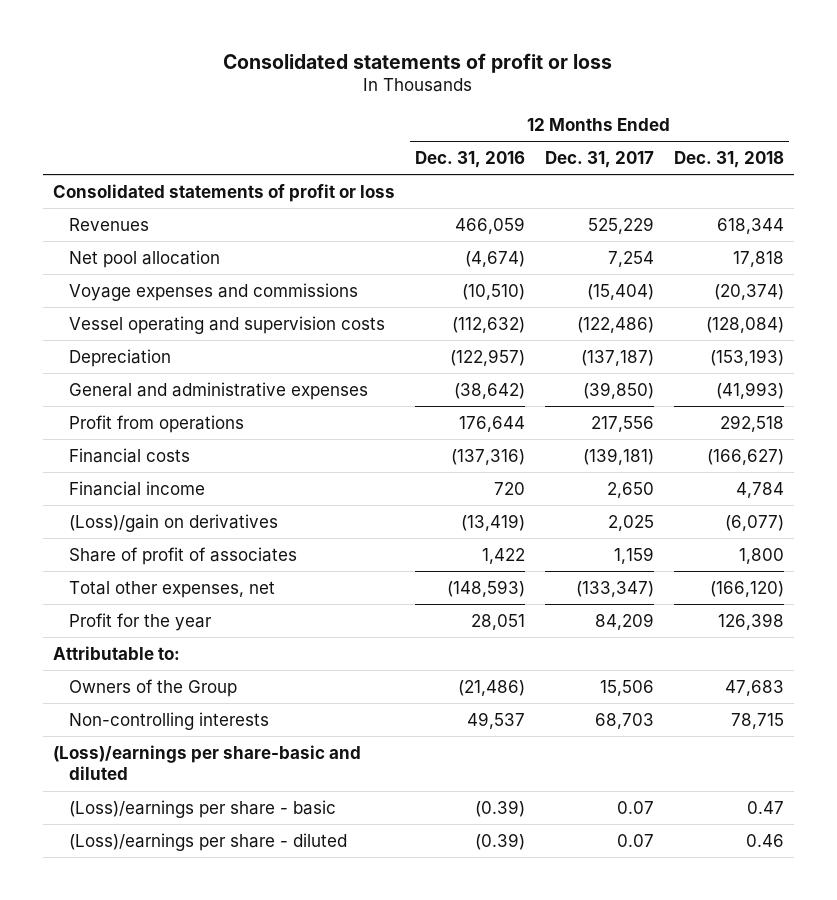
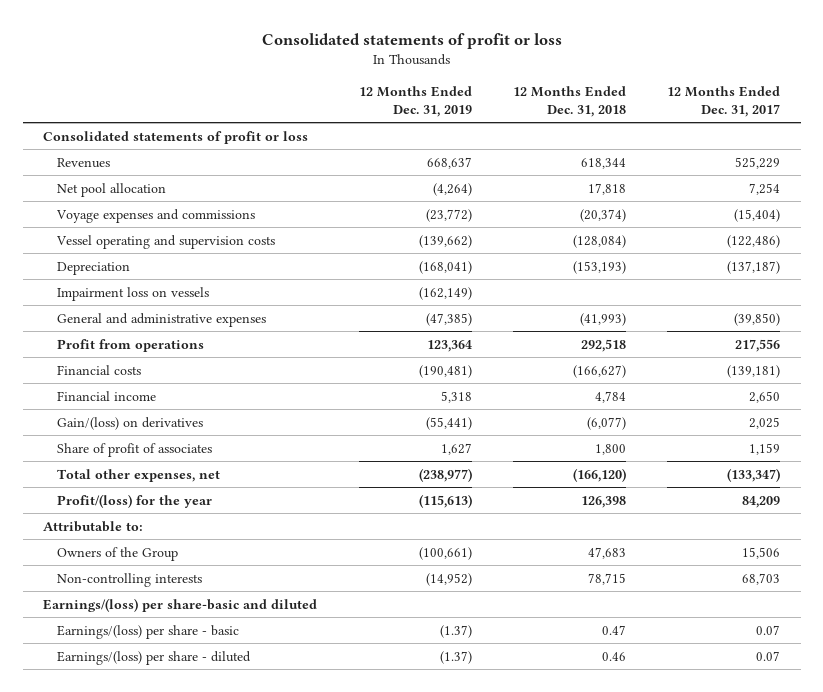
- | 12 Months Ended Dec. 31, 2016 | 12 Months Ended Dec. 31, 2017 | 12 Months Ended Dec. 31, 2018
+ | 12 Months Ended Dec. 31, 2019 | 12 Months Ended Dec. 31, 2018 | 12 Months Ended Dec. 31, 2017
+ Impairment loss on vessels | (162,149) | |
- (Loss)/gain on derivatives | (13,419) | 2,025 | (6,077)
+ Gain/(loss) on derivatives | (55,441) | (6,077) | 2,025
- Profit for the year | 28,051 | 84,209 | 126,398
+ Profit/(loss) for the year | (115,613) | 126,398 | 84,209
- (Loss)/earnings per share-basic and diluted
- (Loss)/earnings per share - basic | (0.39) | 0.07 | 0.47
- (Loss)/earnings per share - diluted | (0.39) | 0.07 | 0.46
+ Earnings/(loss) per share-basic and diluted
+ Earnings/(loss) per share - basic | (1.37) | 0.47 | 0.07
+ Earnings/(loss) per share - diluted | (1.37) | 0.46 | 0.07

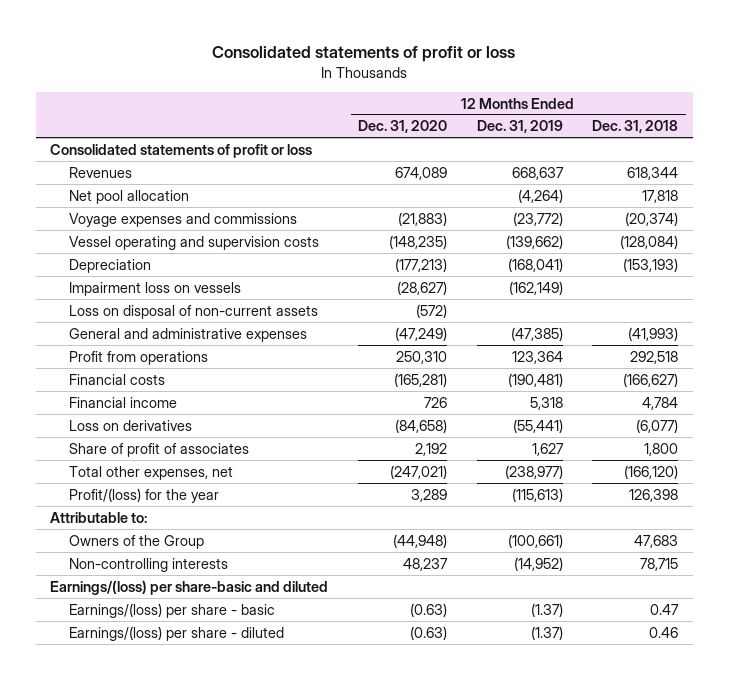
- | 12 Months Ended Dec. 31, 2019 | 12 Months Ended Dec. 31, 2018 | 12 Months Ended Dec. 31, 2017
+ | 12 Months Ended Dec. 31, 2020 | 12 Months Ended Dec. 31, 2019 | 12 Months Ended Dec. 31, 2018
+ Loss on disposal of non-current assets | (572) | |
- Gain/(loss) on derivatives | (55,441) | (6,077) | 2,025
+ Loss on derivatives | (84,658) | (55,441) | (6,077)

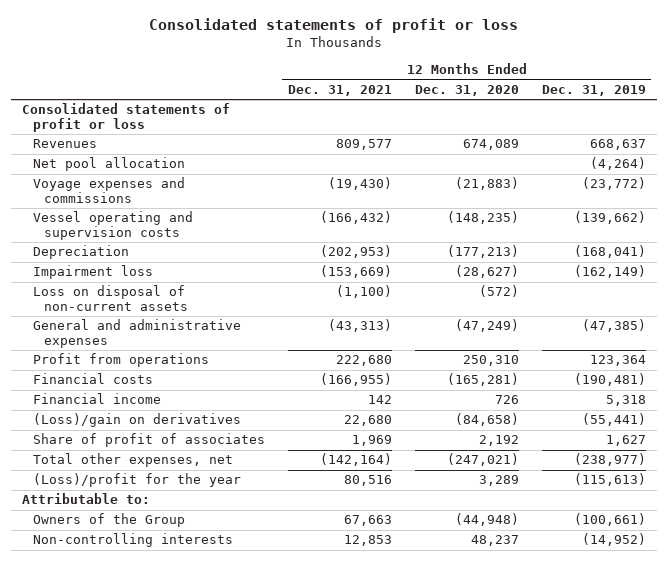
- | 12 Months Ended Dec. 31, 2020 | 12 Months Ended Dec. 31, 2019 | 12 Months Ended Dec. 31, 2018
+ | 12 Months Ended Dec. 31, 2021 | 12 Months Ended Dec. 31, 2020 | 12 Months Ended Dec. 31, 2019
- Impairment loss on vessels | (28,627) | (162,149) |
+ Impairment loss | (153,669) | (28,627) | (162,149)
- Loss on derivatives | (84,658) | (55,441) | (6,077)
+ (Loss)/gain on derivatives | 22,680 | (84,658) | (55,441)
- Profit/(loss) for the year | 3,289 | (115,613) | 126,398
+ (Loss)/profit for the year | 80,516 | 3,289 | (115,613)
- Earnings/(loss) per share-basic and diluted
- Earnings/(loss) per share - basic | (0.63) | (1.37) | 0.47
- Earnings/(loss) per share - diluted | (0.63) | (1.37) | 0.46

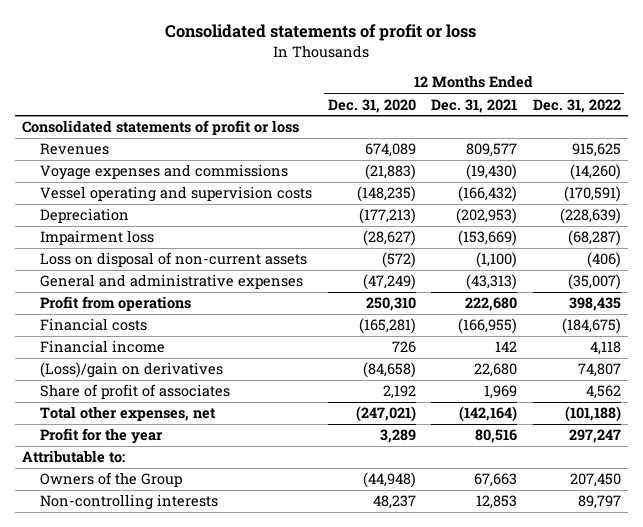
- | 12 Months Ended Dec. 31, 2021 | 12 Months Ended Dec. 31, 2020 | 12 Months Ended Dec. 31, 2019
+ | 12 Months Ended Dec. 31, 2020 | 12 Months Ended Dec. 31, 2021 | 12 Months Ended Dec. 31, 2022
- Net pool allocation | | | (4,264)
- (Loss)/profit for the year | 80,516 | 3,289 | (115,613)
+ Profit for the year | 3,289 | 80,516 | 297,247

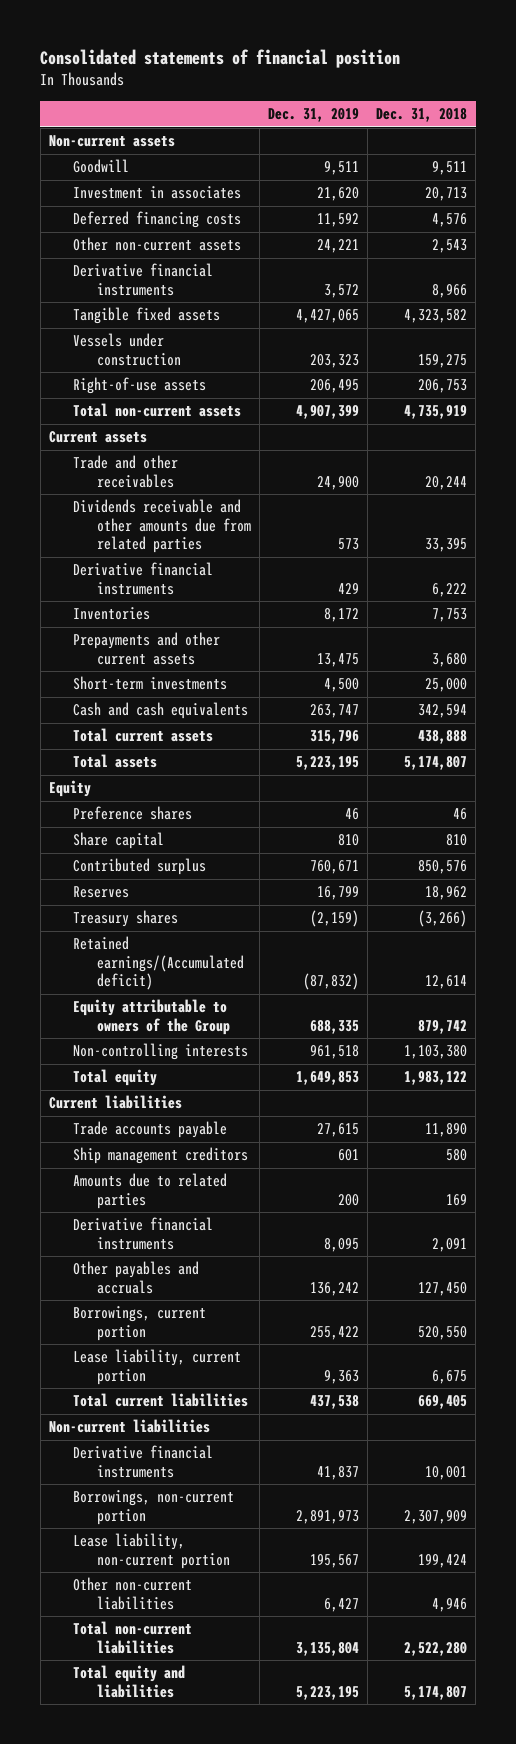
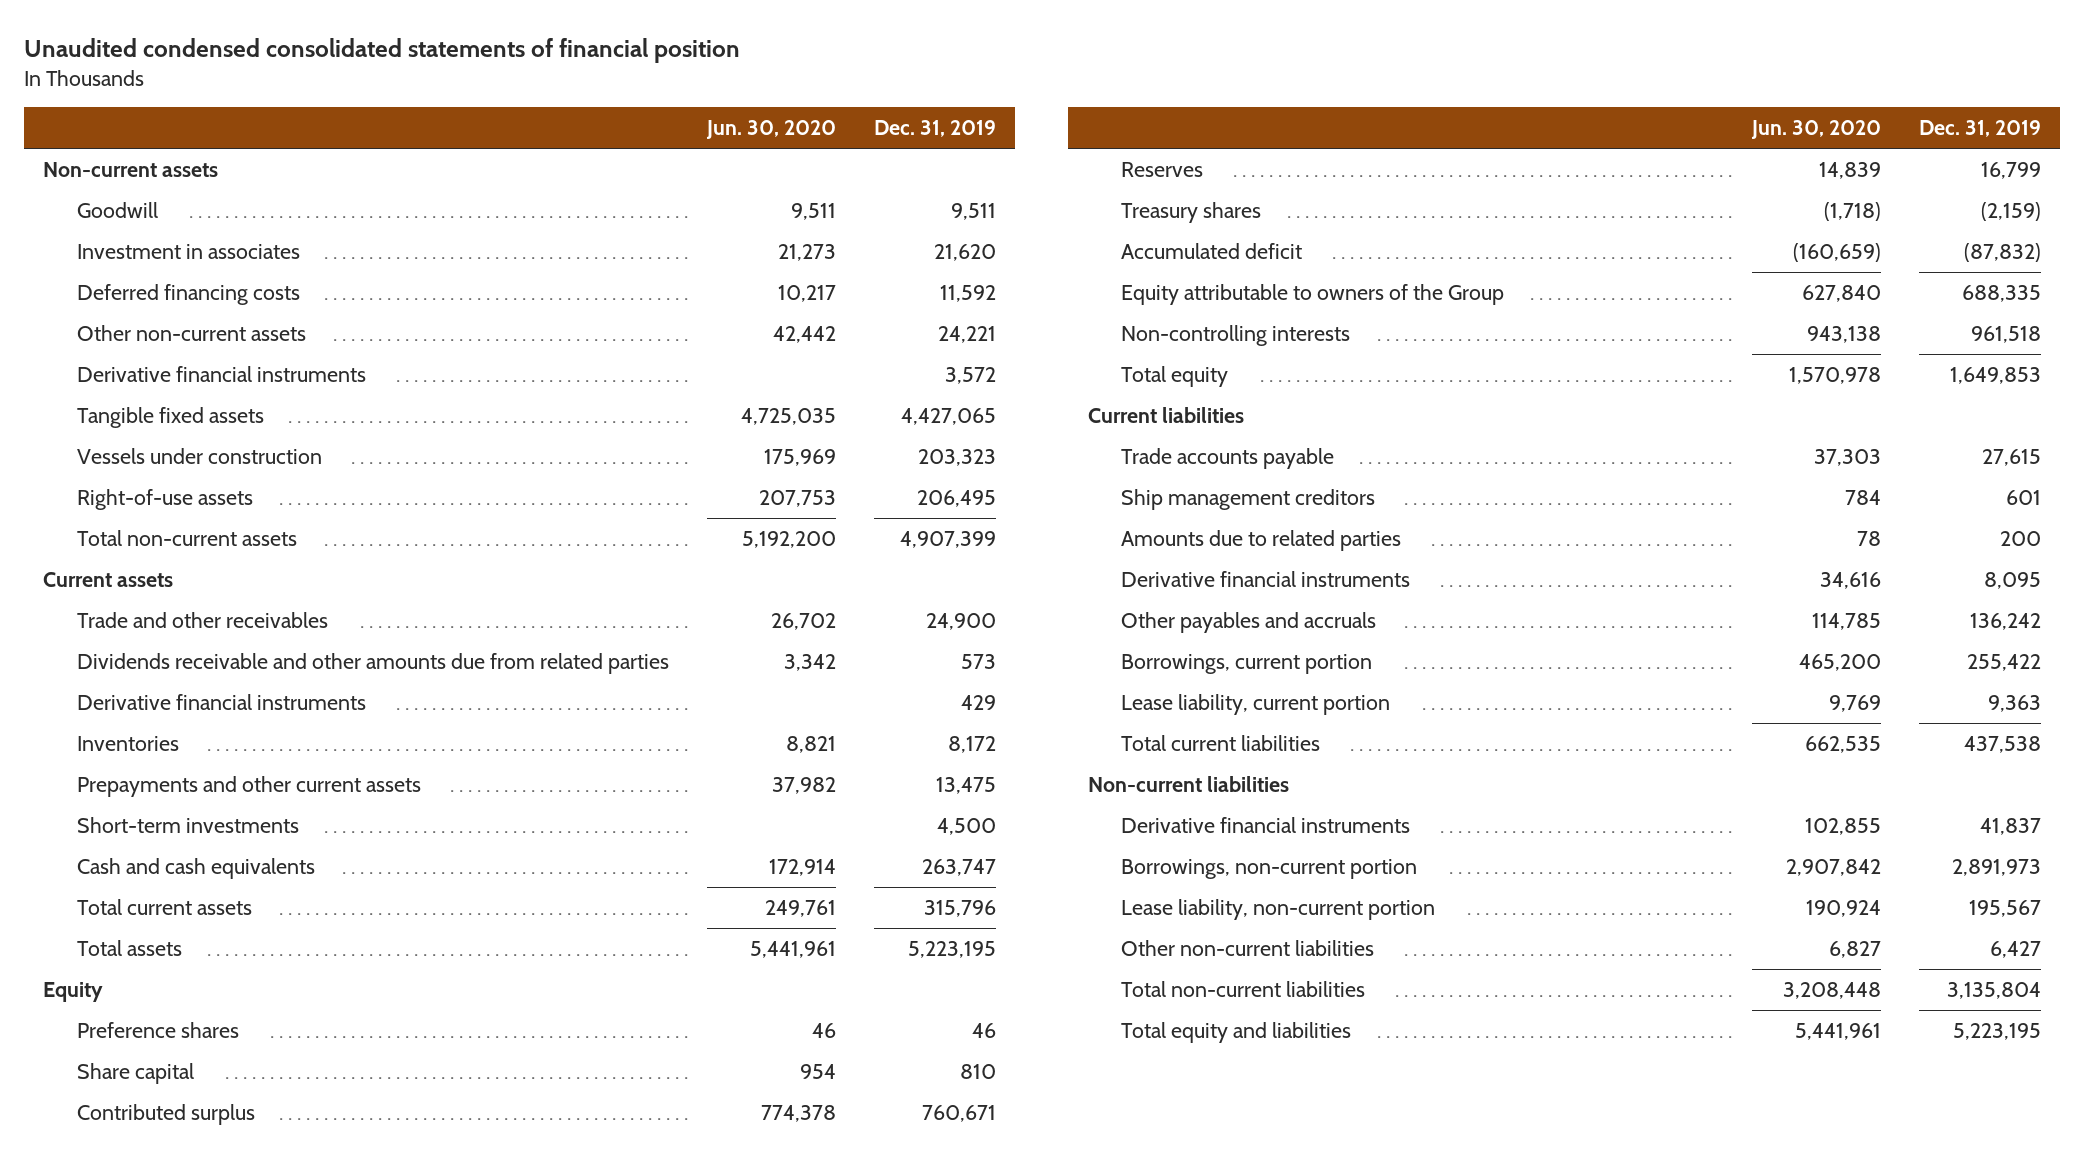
- Consolidated statements of financial position
+ Unaudited condensed consolidated statements of financial position
- | Dec. 31, 2019 | Dec. 31, 2018
+ | Jun. 30, 2020 | Dec. 31, 2019
- Retained earnings/(Accumulated deficit) | (87,832) | 12,614
+ Accumulated deficit | (160,659) | (87,832)

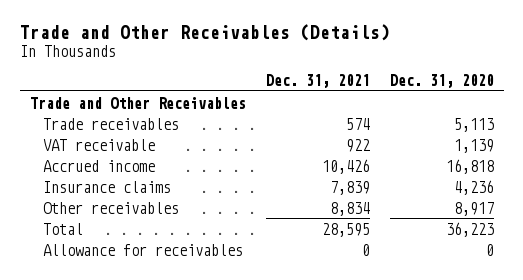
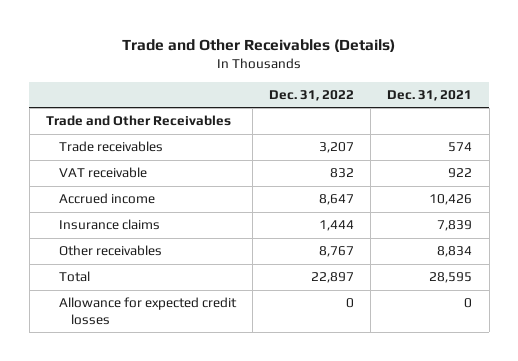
- | Dec. 31, 2021 | Dec. 31, 2020
+ | Dec. 31, 2022 | Dec. 31, 2021
- Allowance for receivables | 0 | 0
+ Allowance for expected credit losses | 0 | 0

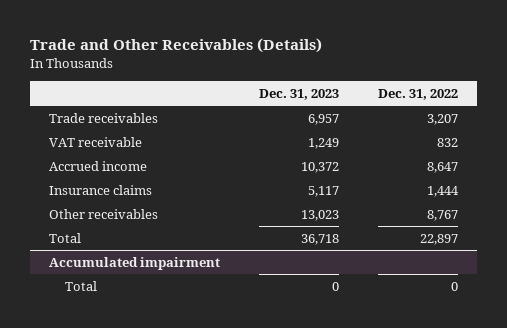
- | Dec. 31, 2022 | Dec. 31, 2021
+ | Dec. 31, 2023 | Dec. 31, 2022
- Trade and Other Receivables
- Allowance for expected credit losses | 0 | 0
+ Accumulated impairment
+ Total | 0 | 0

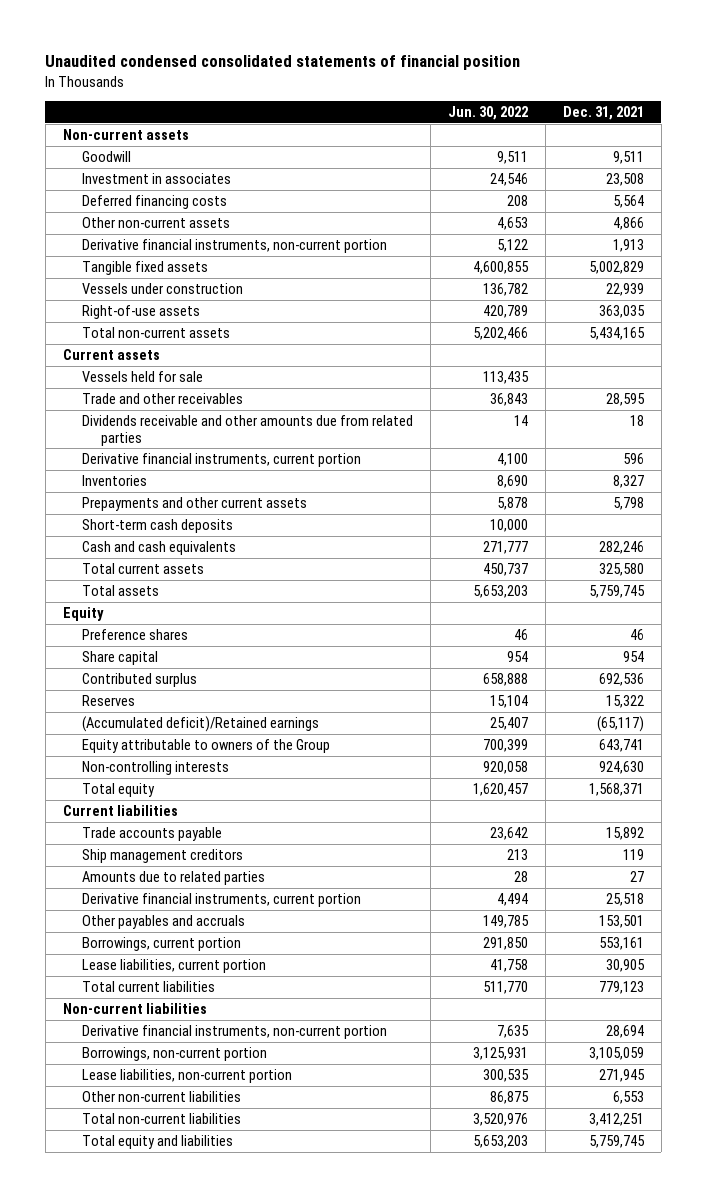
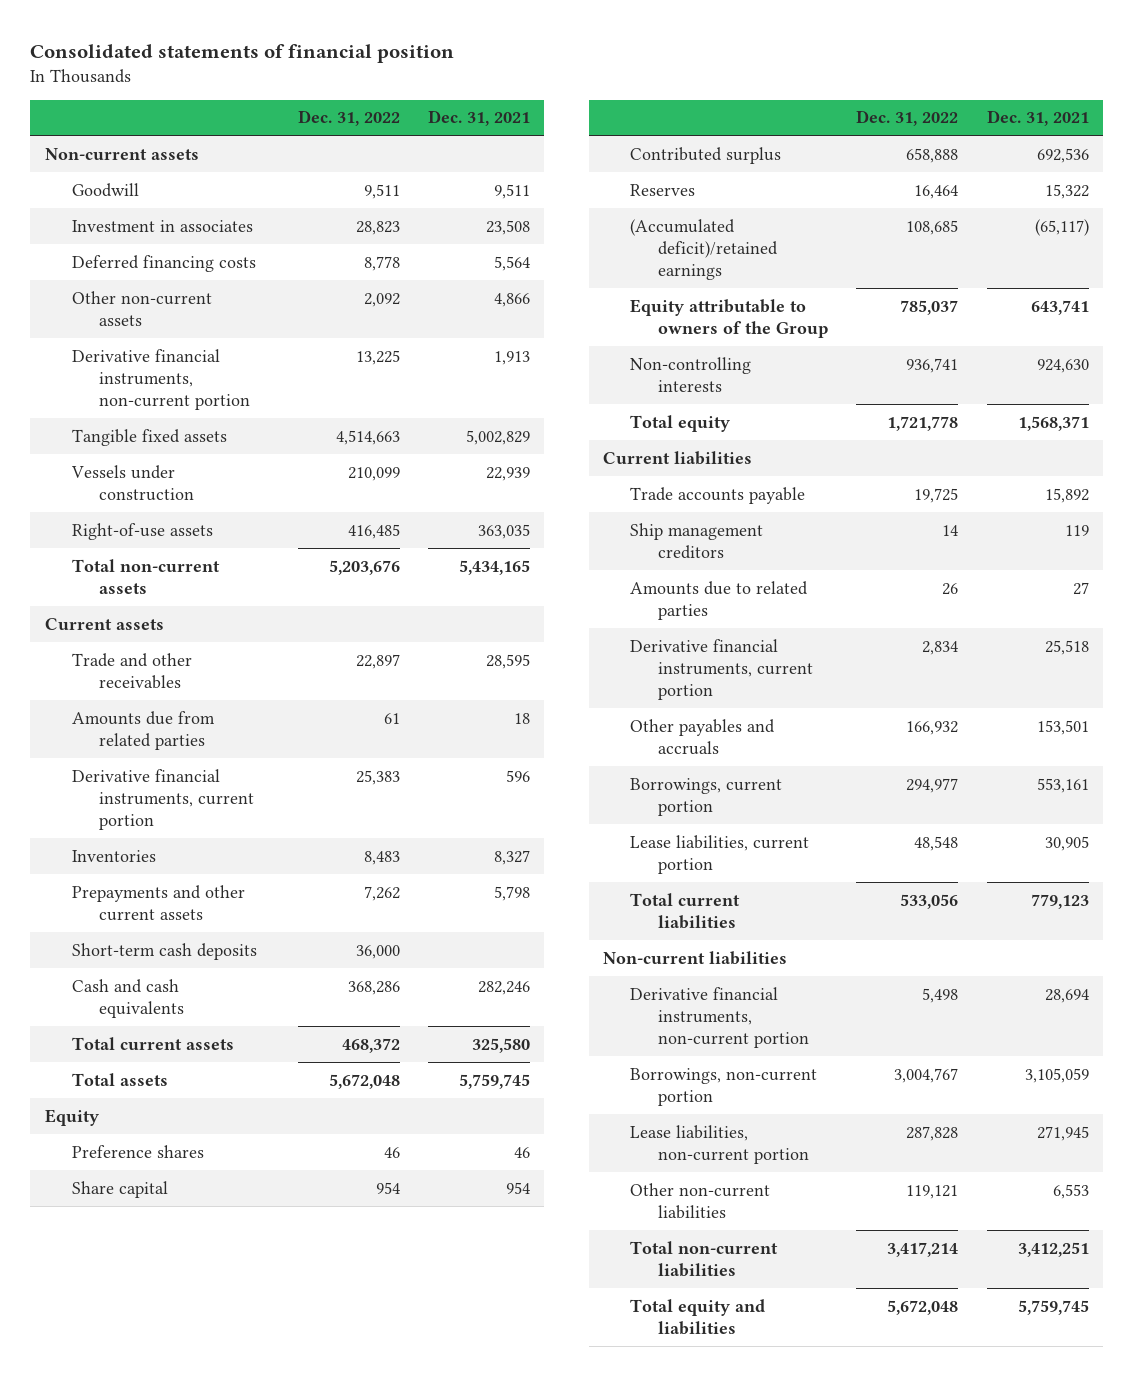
- Unaudited condensed consolidated statements of financial position
+ Consolidated statements of financial position
- | Jun. 30, 2022 | Dec. 31, 2021
+ | Dec. 31, 2022 | Dec. 31, 2021
- Vessels held for sale | 113,435 |
- Dividends receivable and other amounts due from related parties | 14 | 18
+ Amounts due from related parties | 61 | 18
- (Accumulated deficit)/Retained earnings | 25,407 | (65,117)
+ (Accumulated deficit)/retained earnings | 108,685 | (65,117)

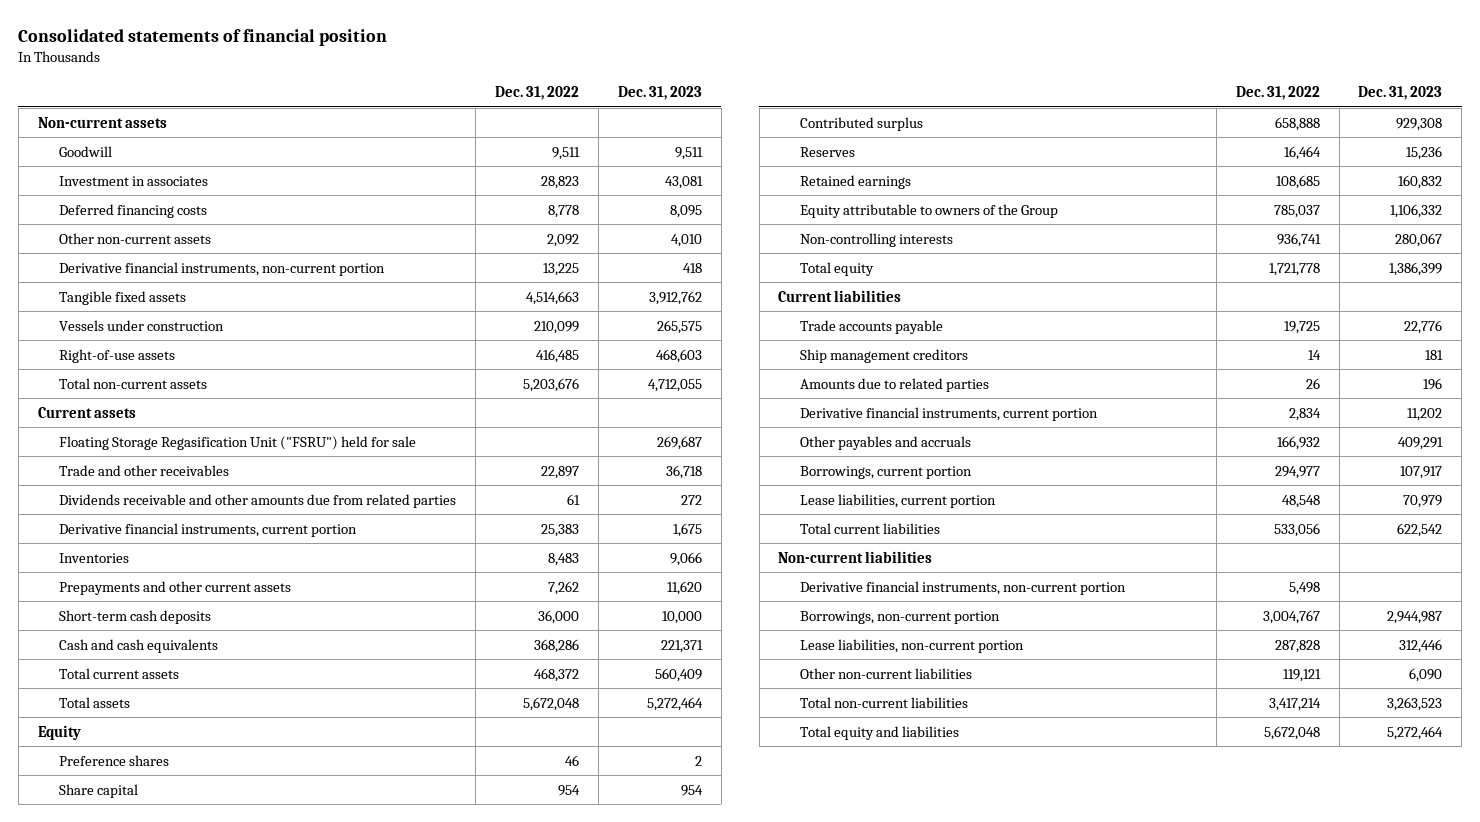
- | Dec. 31, 2022 | Dec. 31, 2021
+ | Dec. 31, 2022 | Dec. 31, 2023
+ Floating Storage Regasification Unit ("FSRU") held for sale | | 269,687
- Amounts due from related parties | 61 | 18
+ Dividends receivable and other amounts due from related parties | 61 | 272
- (Accumulated deficit)/retained earnings | 108,685 | (65,117)
+ Retained earnings | 108,685 | 160,832

